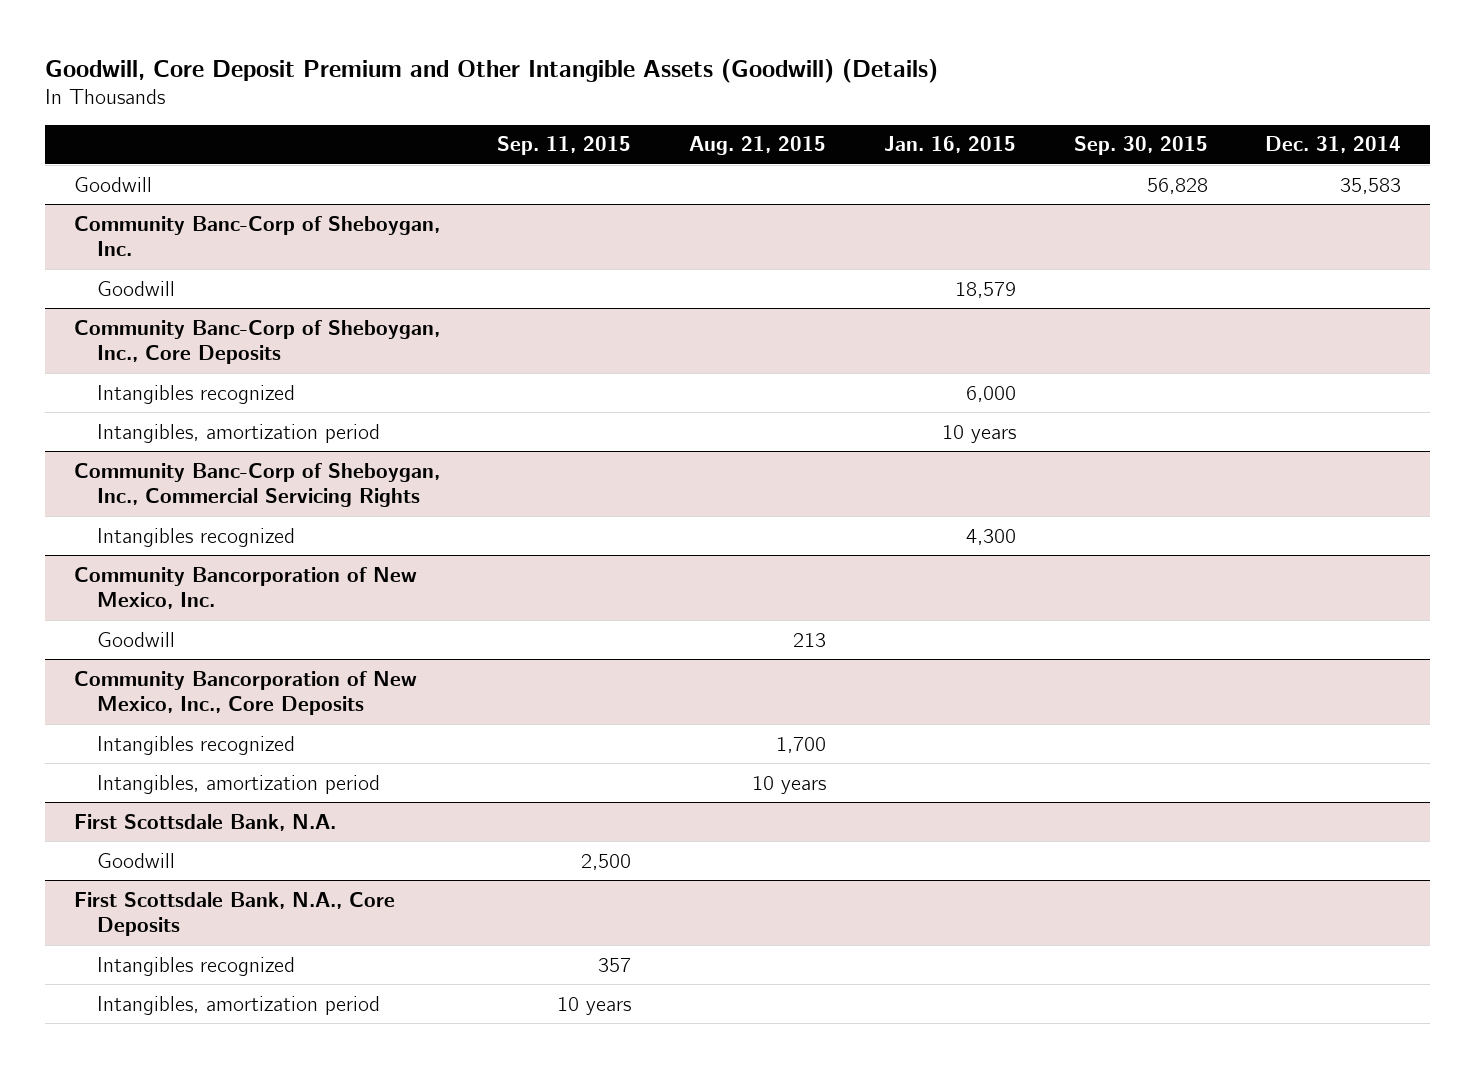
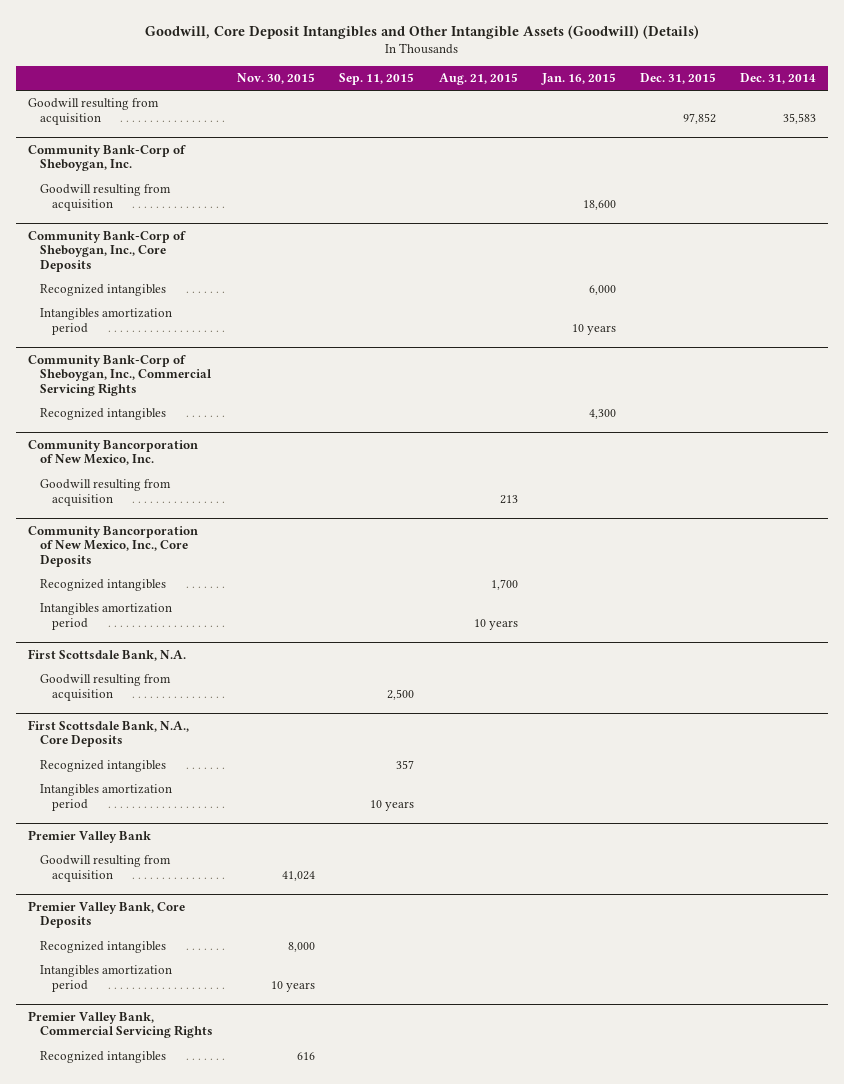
- Goodwill, Core Deposit Premium and Other Intangible Assets (Goodwill) (Details)
+ Goodwill, Core Deposit Intangibles and Other Intangible Assets (Goodwill) (Details)
- | Sep. 11, 2015 | Aug. 21, 2015 | Jan. 16, 2015 | Sep. 30, 2015 | Dec. 31, 2014
+ | Nov. 30, 2015 | Sep. 11, 2015 | Aug. 21, 2015 | Jan. 16, 2015 | Dec. 31, 2015 | Dec. 31, 2014
- Goodwill | | | | 56,828 | 35,583
- Community Banc-Corp of Sheboygan, Inc.
- Goodwill | | | 18,579 | |
- Community Banc-Corp of Sheboygan, Inc., Core Deposits
- Intangibles recognized | | | 6,000 | |
- Intangibles, amortization period | | | 10 years | |
- Community Banc-Corp of Sheboygan, Inc., Commercial Servicing Rights
- Intangibles recognized | | | 4,300 | |
+ Goodwill resulting from acquisition | | | | | 97,852 | 35,583
+ Community Bank-Corp of Sheboygan, Inc.
+ Goodwill resulting from acquisition | | | | 18,600 | |
+ Community Bank-Corp of Sheboygan, Inc., Core Deposits
+ Recognized intangibles | | | | 6,000 | |
+ Intangibles amortization period | | | | 10 years | |
+ Community Bank-Corp of Sheboygan, Inc., Commercial Servicing Rights
+ Recognized intangibles | | | | 4,300 | |
@ Community Bancorporation of New Mexico, Inc.
- Goodwill | | 213 | | |
+ Goodwill resulting from acquisition | | | 213 | | |
@ Community Bancorporation of New Mexico, Inc., Core Deposits
- Intangibles recognized | | 1,700 | | |
- Intangibles, amortization period | | 10 years | | |
+ Recognized intangibles | | | 1,700 | | |
+ Intangibles amortization period | | | 10 years | | |
@ First Scottsdale Bank, N.A.
- Goodwill | 2,500 | | | |
+ Goodwill resulting from acquisition | | 2,500 | | | |
@ First Scottsdale Bank, N.A., Core Deposits
- Intangibles recognized | 357 | | | |
- Intangibles, amortization period | 10 years | | | |
+ Recognized intangibles | | 357 | | | |
+ Intangibles amortization period | | 10 years | | | |
+ Premier Valley Bank
+ Goodwill resulting from acquisition | 41,024 | | | | |
+ Premier Valley Bank, Core Deposits
+ Recognized intangibles | 8,000 | | | | |
+ Intangibles amortization period | 10 years | | | | |
+ Premier Valley Bank, Commercial Servicing Rights
+ Recognized intangibles | 616 | | | | |

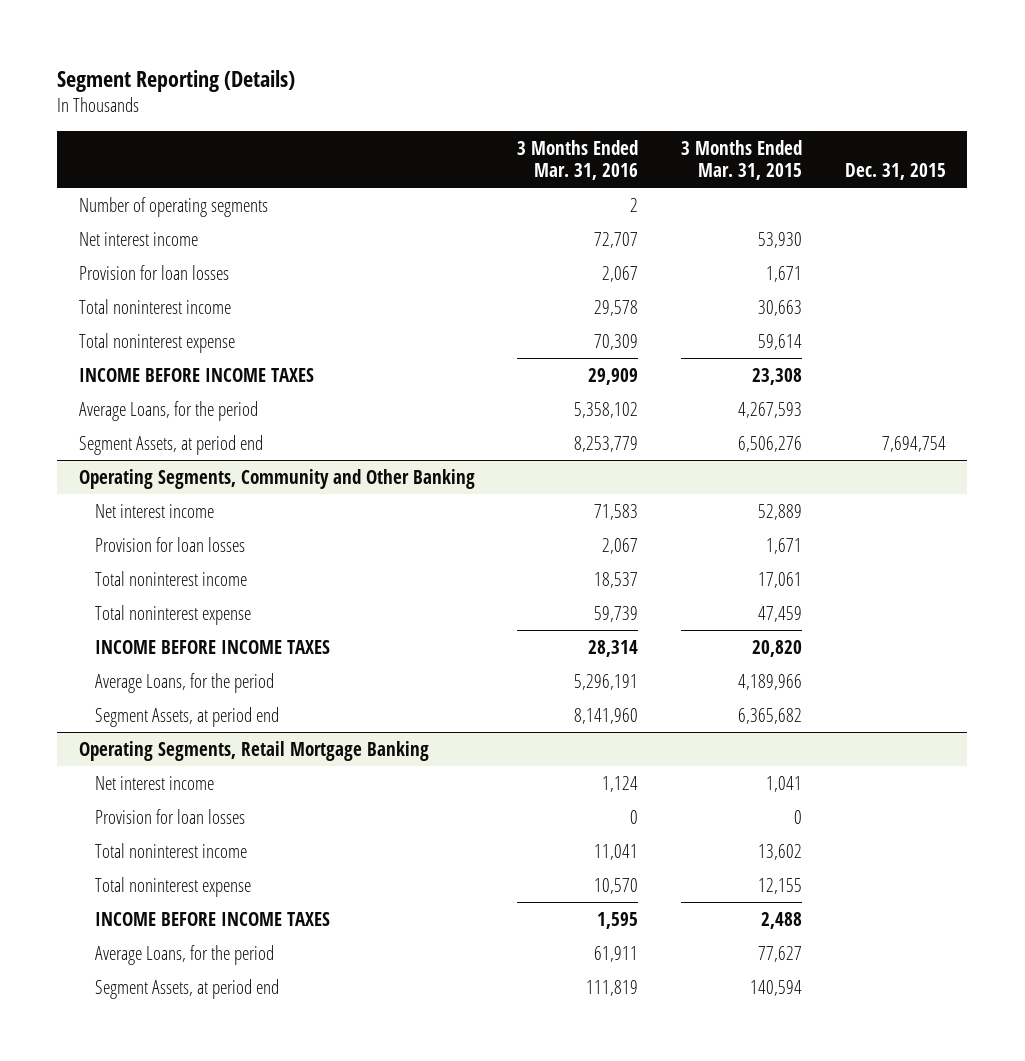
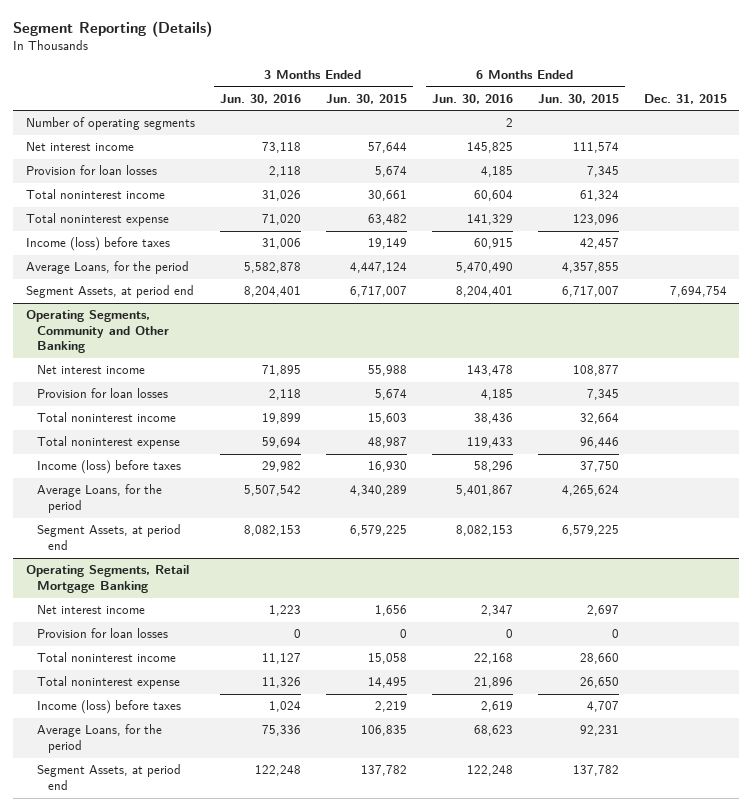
- | 3 Months Ended Mar. 31, 2016 | 3 Months Ended Mar. 31, 2015 | Dec. 31, 2015
+ | 3 Months Ended Jun. 30, 2016 | 3 Months Ended Jun. 30, 2015 | 6 Months Ended Jun. 30, 2016 | 6 Months Ended Jun. 30, 2015 | Dec. 31, 2015
- INCOME BEFORE INCOME TAXES | 29,909 | 23,308 |
+ Income (loss) before taxes | 31,006 | 19,149 | 60,915 | 42,457 |
@ Operating Segments, Community and Other Banking
- INCOME BEFORE INCOME TAXES | 28,314 | 20,820 |
+ Income (loss) before taxes | 29,982 | 16,930 | 58,296 | 37,750 |
@ Operating Segments, Retail Mortgage Banking
- INCOME BEFORE INCOME TAXES | 1,595 | 2,488 |
+ Income (loss) before taxes | 1,024 | 2,219 | 2,619 | 4,707 |

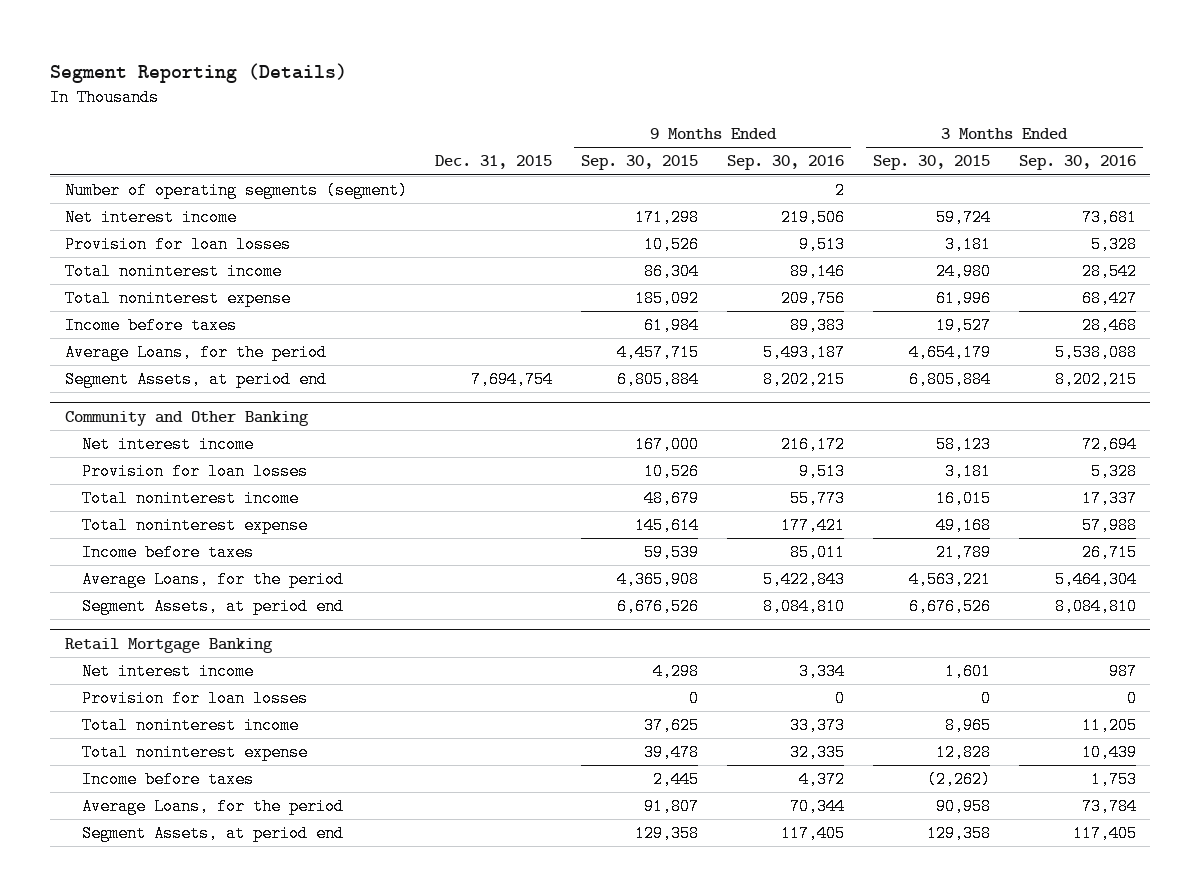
- | 3 Months Ended Jun. 30, 2016 | 3 Months Ended Jun. 30, 2015 | 6 Months Ended Jun. 30, 2016 | 6 Months Ended Jun. 30, 2015 | Dec. 31, 2015
+ | Dec. 31, 2015 | 9 Months Ended Sep. 30, 2015 | 9 Months Ended Sep. 30, 2016 | 3 Months Ended Sep. 30, 2015 | 3 Months Ended Sep. 30, 2016
- Number of operating segments | | | 2 | |
+ Number of operating segments (segment) | | | 2 | |
- Income (loss) before taxes | 31,006 | 19,149 | 60,915 | 42,457 |
+ Income before taxes | | 61,984 | 89,383 | 19,527 | 28,468
- Operating Segments, Community and Other Banking
+ Community and Other Banking
- Income (loss) before taxes | 29,982 | 16,930 | 58,296 | 37,750 |
+ Income before taxes | | 59,539 | 85,011 | 21,789 | 26,715
- Operating Segments, Retail Mortgage Banking
+ Retail Mortgage Banking
- Income (loss) before taxes | 1,024 | 2,219 | 2,619 | 4,707 |
+ Income before taxes | | 2,445 | 4,372 | (2,262) | 1,753

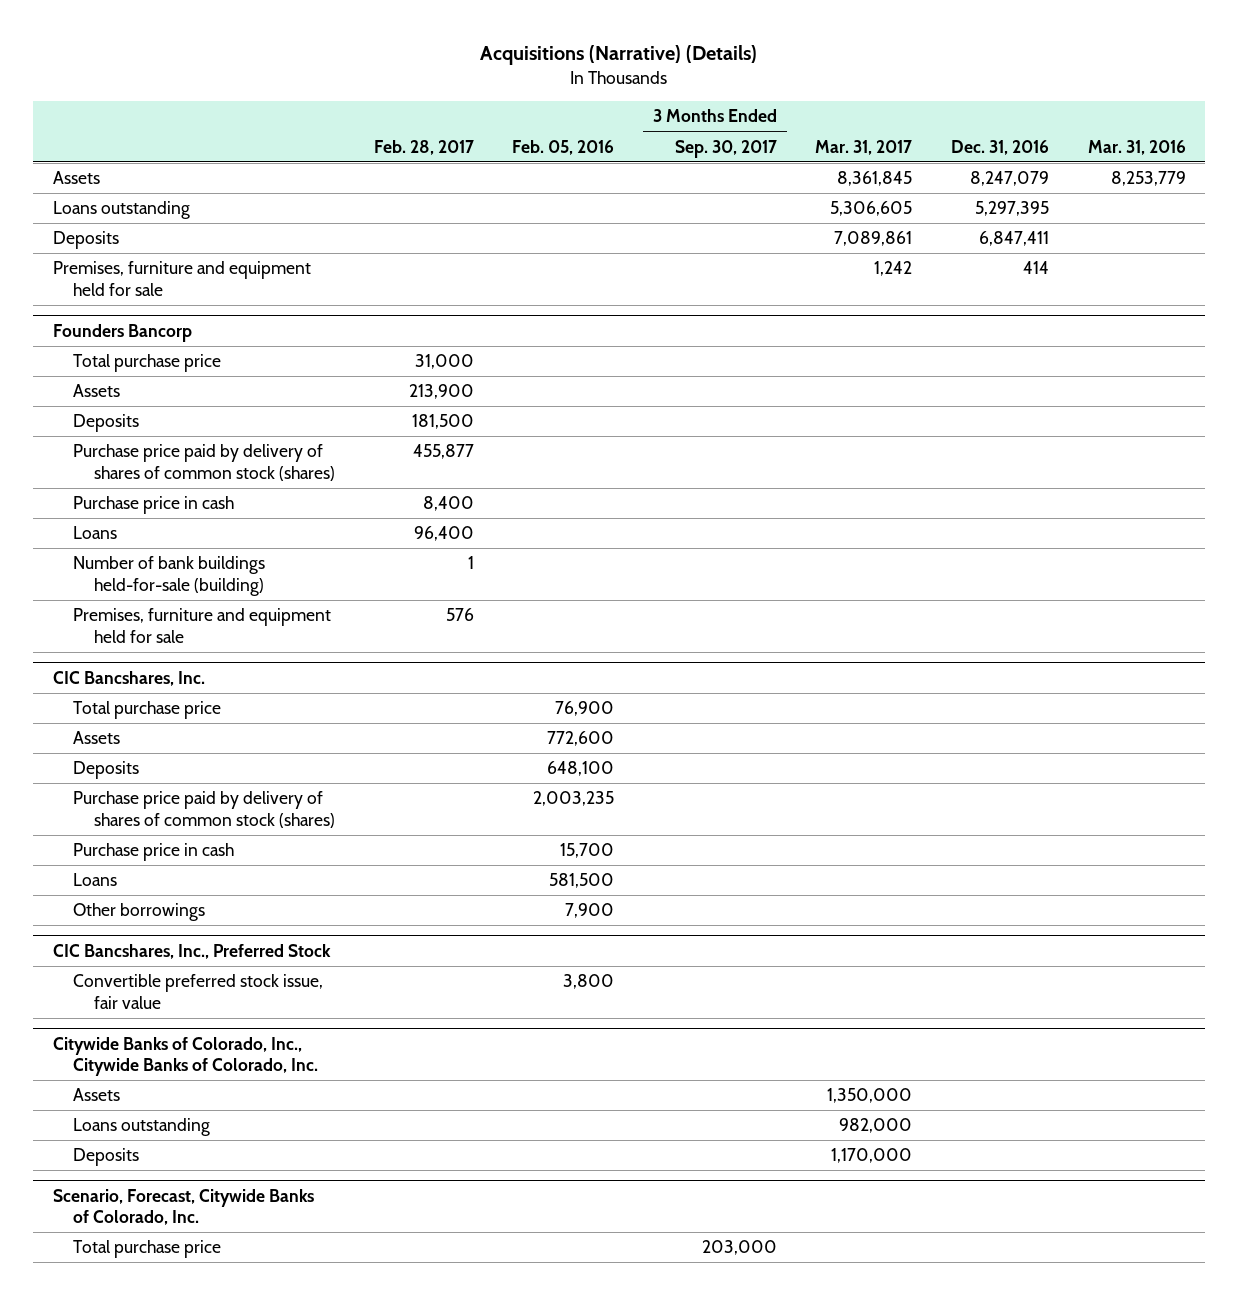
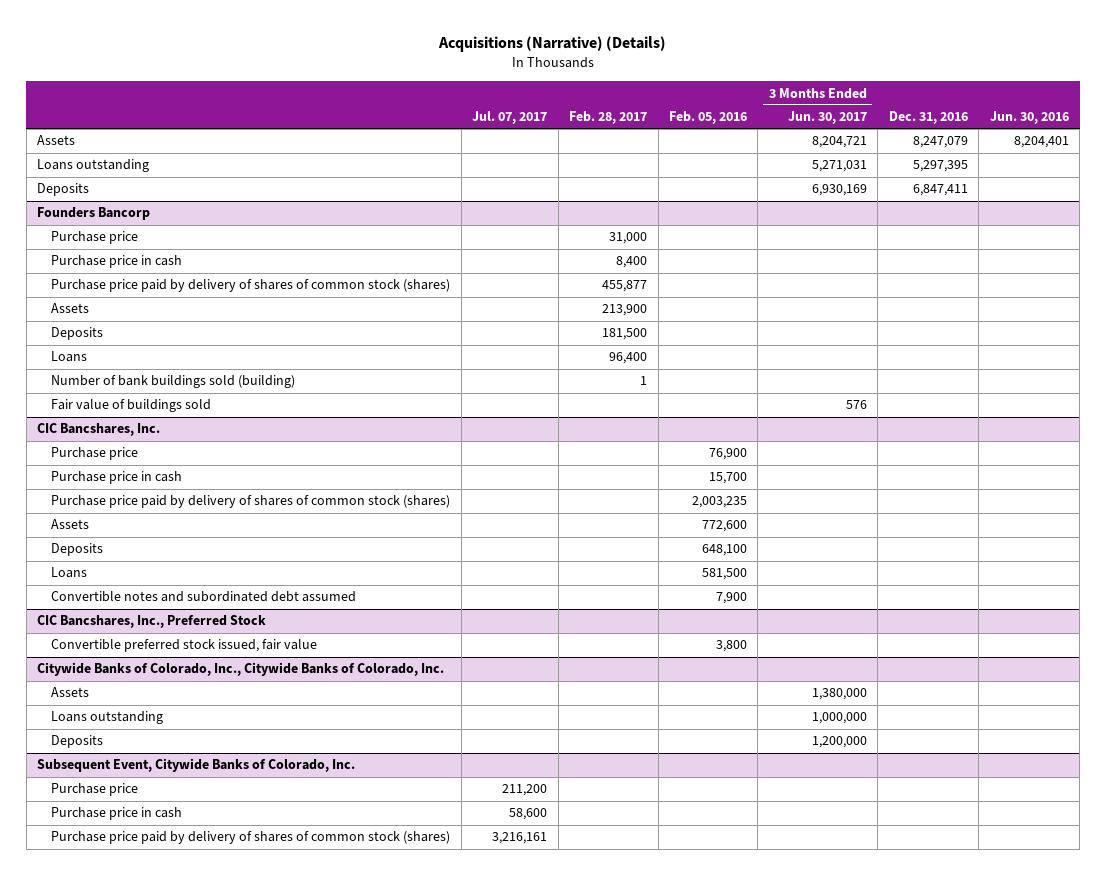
- | Feb. 28, 2017 | Feb. 05, 2016 | 3 Months Ended Sep. 30, 2017 | Mar. 31, 2017 | Dec. 31, 2016 | Mar. 31, 2016
+ | Jul. 07, 2017 | Feb. 28, 2017 | Feb. 05, 2016 | 3 Months Ended Jun. 30, 2017 | Dec. 31, 2016 | Jun. 30, 2016
- Premises, furniture and equipment held for sale | | | | 1,242 | 414 |
@ Founders Bancorp
- Total purchase price | 31,000 | | | | |
+ Purchase price | | 31,000 | | | |
moved up: Purchase price in cash | | 8,400 | | | |
moved up: Purchase price paid by delivery of shares of common stock (shares) | | 455,877 | | | |
- Number of bank buildings held-for-sale (building) | 1 | | | | |
- Premises, furniture and equipment held for sale | 576 | | | | |
+ Number of bank buildings sold (building) | | 1 | | | |
+ Fair value of buildings sold | | | | 576 | |
@ CIC Bancshares, Inc.
- Total purchase price | | 76,900 | | | |
+ Purchase price | | | 76,900 | | |
moved up: Purchase price in cash | | | 15,700 | | |
moved up: Purchase price paid by delivery of shares of common stock (shares) | | | 2,003,235 | | |
- Other borrowings | | 7,900 | | | |
+ Convertible notes and subordinated debt assumed | | | 7,900 | | |
@ CIC Bancshares, Inc., Preferred Stock
- Convertible preferred stock issue, fair value | | 3,800 | | | |
+ Convertible preferred stock issued, fair value | | | 3,800 | | |
- Scenario, Forecast, Citywide Banks of Colorado, Inc.
- Total purchase price | | | 203,000 | | |
+ Subsequent Event, Citywide Banks of Colorado, Inc.
+ Purchase price | 211,200 | | | | |
+ Purchase price in cash | 58,600 | | | | |
+ Purchase price paid by delivery of shares of common stock (shares) | 3,216,161 | | | | |

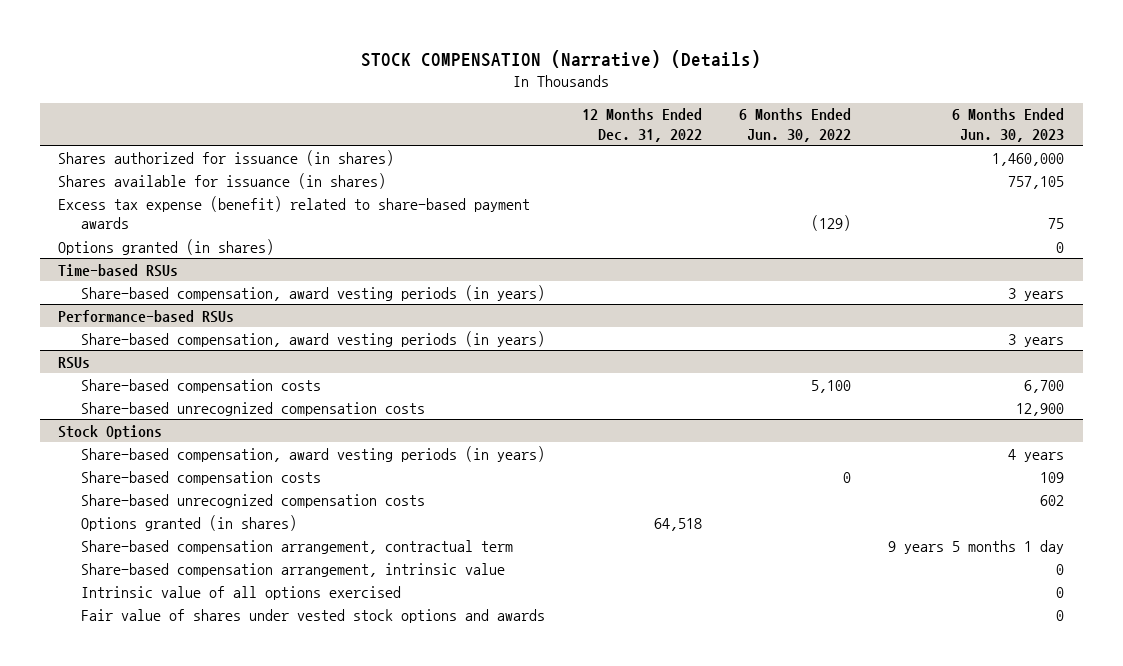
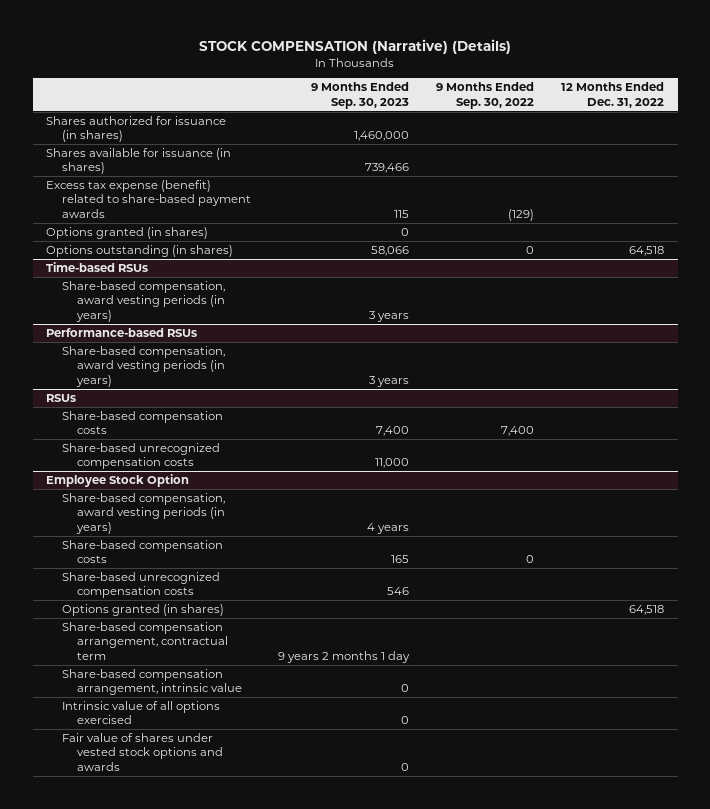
- | 12 Months Ended Dec. 31, 2022 | 6 Months Ended Jun. 30, 2022 | 6 Months Ended Jun. 30, 2023
+ | 9 Months Ended Sep. 30, 2023 | 9 Months Ended Sep. 30, 2022 | 12 Months Ended Dec. 31, 2022
+ Options outstanding (in shares) | 58,066 | 0 | 64,518
- Stock Options
+ Employee Stock Option

